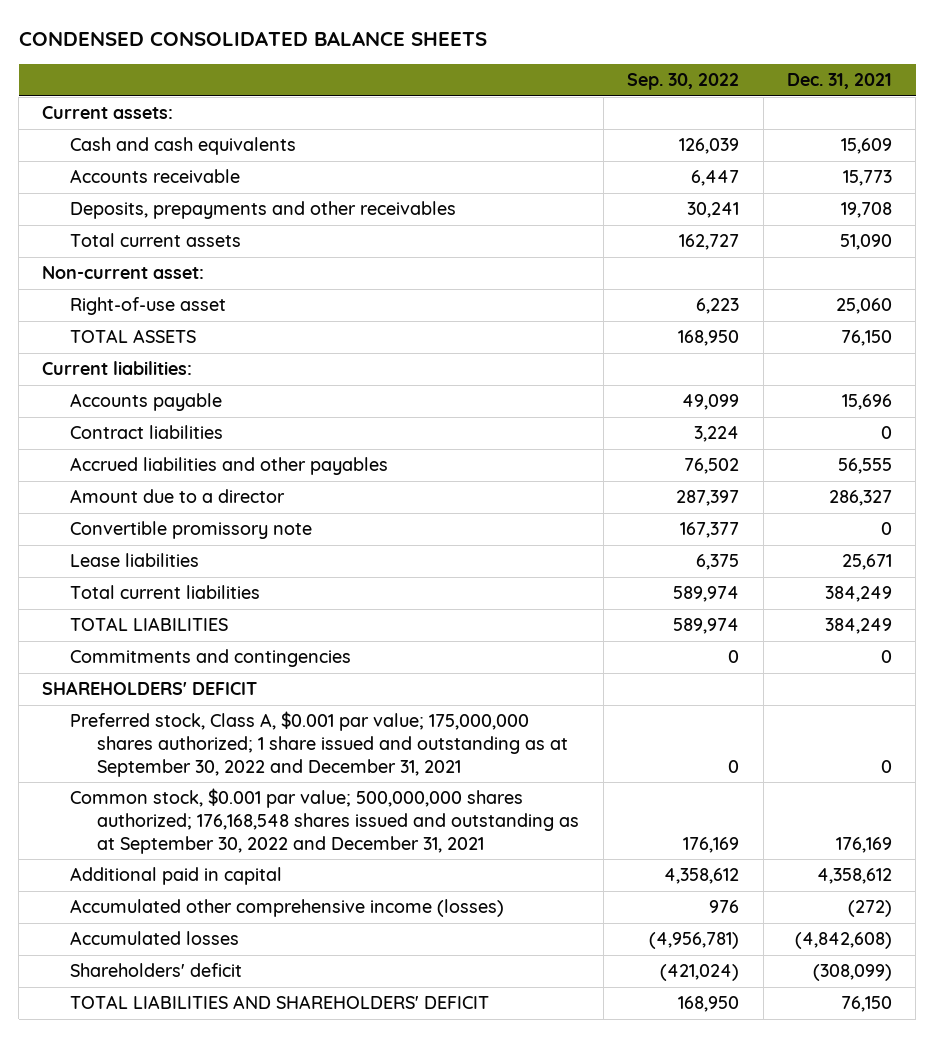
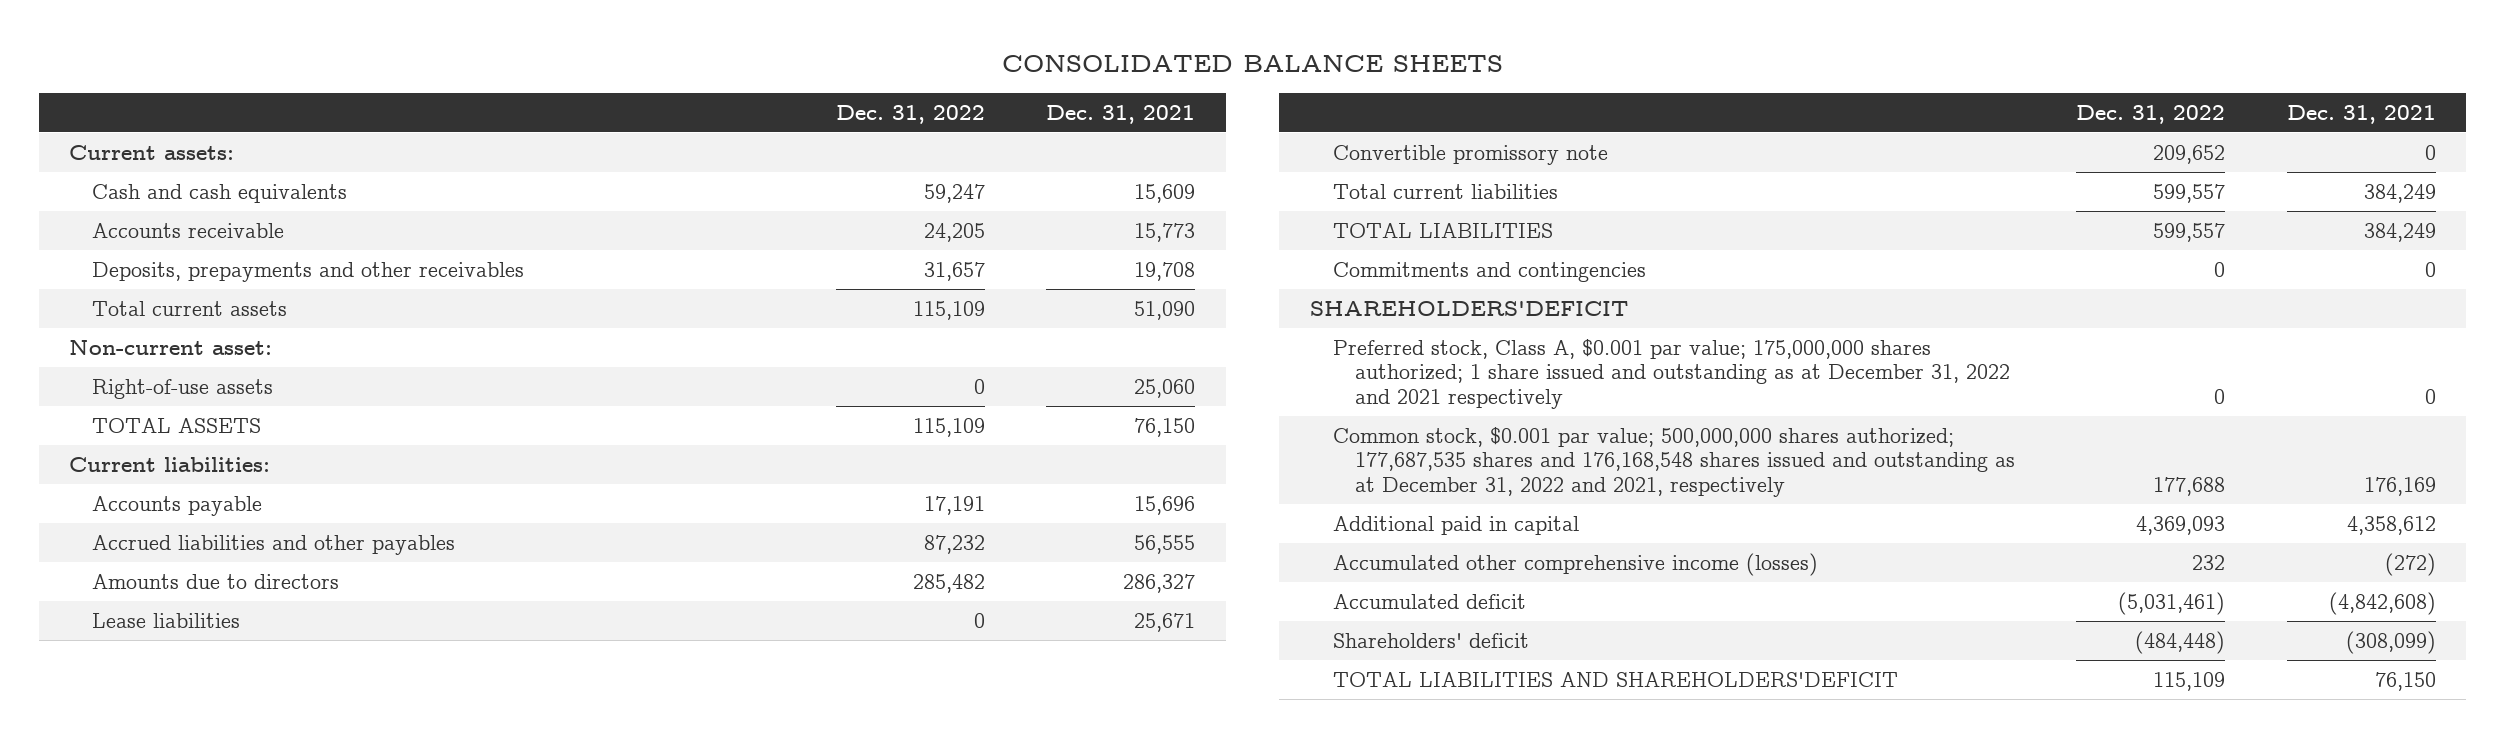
- CONDENSED CONSOLIDATED BALANCE SHEETS
+ CONSOLIDATED BALANCE SHEETS
- | Sep. 30, 2022 | Dec. 31, 2021
+ | Dec. 31, 2022 | Dec. 31, 2021
- Right-of-use asset | 6,223 | 25,060
+ Right-of-use assets | 0 | 25,060
- Contract liabilities | 3,224 | 0
- Amount due to a director | 287,397 | 286,327
+ Amounts due to directors | 285,482 | 286,327
moved down: Convertible promissory note | 209,652 | 0
- SHAREHOLDERS' DEFICIT
- Preferred stock, Class A, $0.001 par value; 175,000,000 shares authorized; 1 share issued and outstanding as at September 30, 2022 and December 31, 2021 | 0 | 0
- Common stock, $0.001 par value; 500,000,000 shares authorized; 176,168,548 shares issued and outstanding as at September 30, 2022 and December 31, 2021 | 176,169 | 176,169
+ SHAREHOLDERS'DEFICIT
+ Preferred stock, Class A, $0.001 par value; 175,000,000 shares authorized; 1 share issued and outstanding as at December 31, 2022 and 2021 respectively | 0 | 0
+ Common stock, $0.001 par value; 500,000,000 shares authorized; 177,687,535 shares and 176,168,548 shares issued and outstanding as at December 31, 2022 and 2021, respectively | 177,688 | 176,169
- Accumulated losses | (4,956,781) | (4,842,608)
+ Accumulated deficit | (5,031,461) | (4,842,608)
- TOTAL LIABILITIES AND SHAREHOLDERS' DEFICIT | 168,950 | 76,150
+ TOTAL LIABILITIES AND SHAREHOLDERS'DEFICIT | 115,109 | 76,150

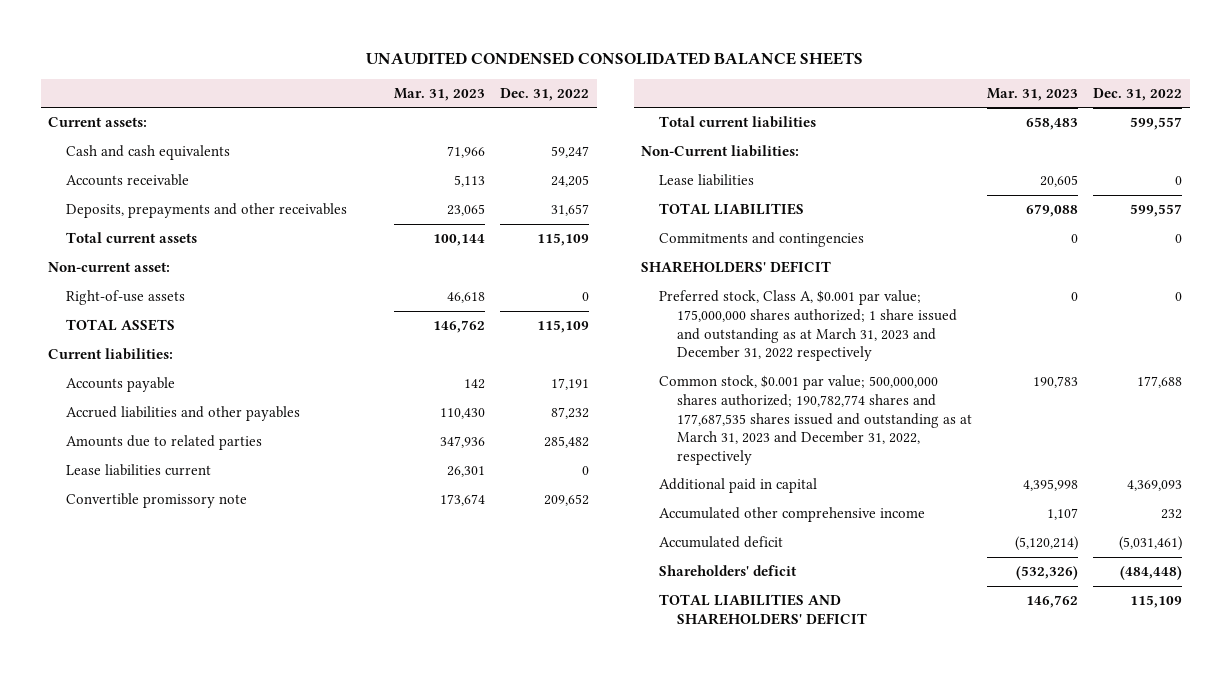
- CONSOLIDATED BALANCE SHEETS
+ UNAUDITED CONDENSED CONSOLIDATED BALANCE SHEETS
- | Dec. 31, 2022 | Dec. 31, 2021
+ | Mar. 31, 2023 | Dec. 31, 2022
- Amounts due to directors | 285,482 | 286,327
+ Amounts due to related parties | 347,936 | 285,482
+ Lease liabilities current | 26,301 | 0
+ Non-Current liabilities:
moved down: Lease liabilities | 20,605 | 0
- SHAREHOLDERS'DEFICIT
- Preferred stock, Class A, $0.001 par value; 175,000,000 shares authorized; 1 share issued and outstanding as at December 31, 2022 and 2021 respectively | 0 | 0
- Common stock, $0.001 par value; 500,000,000 shares authorized; 177,687,535 shares and 176,168,548 shares issued and outstanding as at December 31, 2022 and 2021, respectively | 177,688 | 176,169
+ SHAREHOLDERS' DEFICIT
+ Preferred stock, Class A, $0.001 par value; 175,000,000 shares authorized; 1 share issued and outstanding as at March 31, 2023 and December 31, 2022 respectively | 0 | 0
+ Common stock, $0.001 par value; 500,000,000 shares authorized; 190,782,774 shares and 177,687,535 shares issued and outstanding as at March 31, 2023 and December 31, 2022, respectively | 190,783 | 177,688
- Accumulated other comprehensive income (losses) | 232 | (272)
+ Accumulated other comprehensive income | 1,107 | 232
- TOTAL LIABILITIES AND SHAREHOLDERS'DEFICIT | 115,109 | 76,150
+ TOTAL LIABILITIES AND SHAREHOLDERS' DEFICIT | 146,762 | 115,109

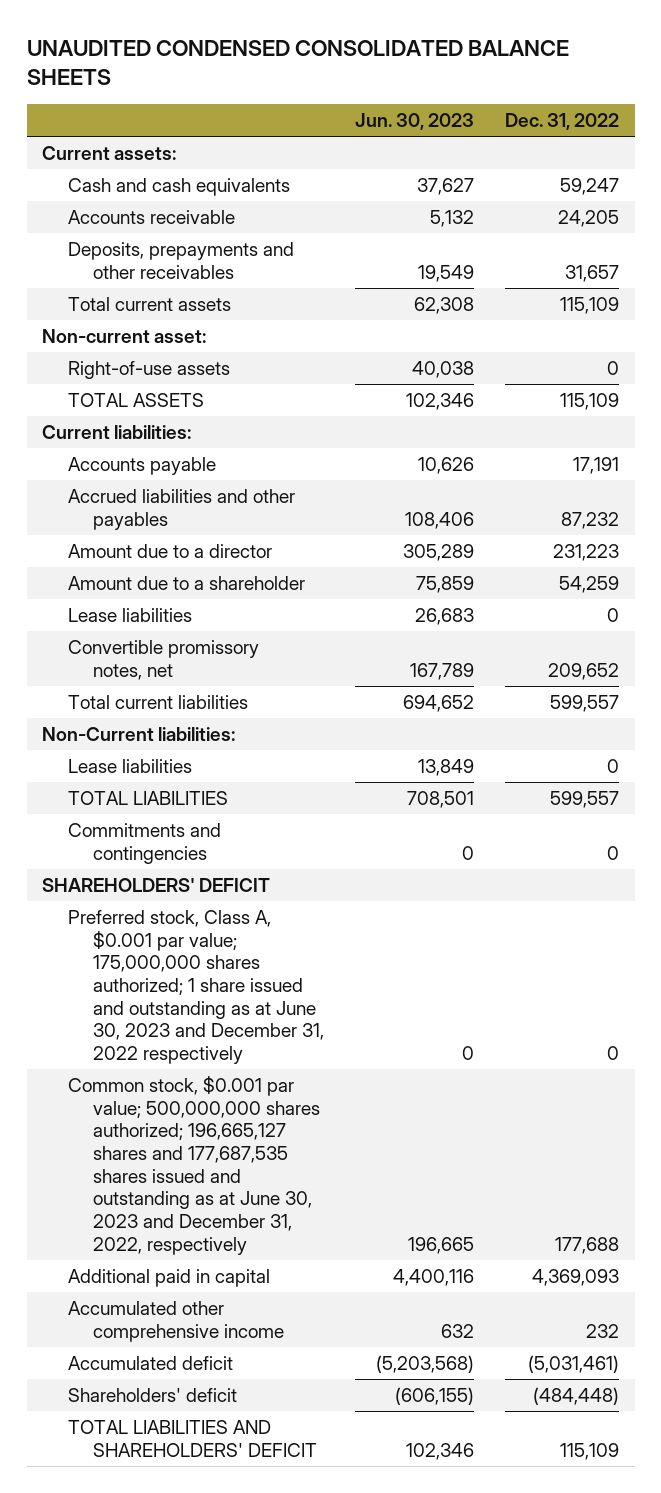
- | Mar. 31, 2023 | Dec. 31, 2022
+ | Jun. 30, 2023 | Dec. 31, 2022
- Amounts due to related parties | 347,936 | 285,482
- Lease liabilities current | 26,301 | 0
- Convertible promissory note | 173,674 | 209,652
+ Amount due to a director | 305,289 | 231,223
+ Amount due to a shareholder | 75,859 | 54,259
+ Lease liabilities | 26,683 | 0
+ Convertible promissory notes, net | 167,789 | 209,652
- Preferred stock, Class A, $0.001 par value; 175,000,000 shares authorized; 1 share issued and outstanding as at March 31, 2023 and December 31, 2022 respectively | 0 | 0
- Common stock, $0.001 par value; 500,000,000 shares authorized; 190,782,774 shares and 177,687,535 shares issued and outstanding as at March 31, 2023 and December 31, 2022, respectively | 190,783 | 177,688
+ Preferred stock, Class A, $0.001 par value; 175,000,000 shares authorized; 1 share issued and outstanding as at June 30, 2023 and December 31, 2022 respectively | 0 | 0
+ Common stock, $0.001 par value; 500,000,000 shares authorized; 196,665,127 shares and 177,687,535 shares issued and outstanding as at June 30, 2023 and December 31, 2022, respectively | 196,665 | 177,688

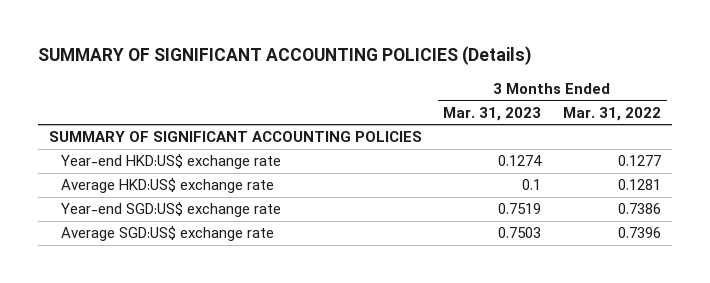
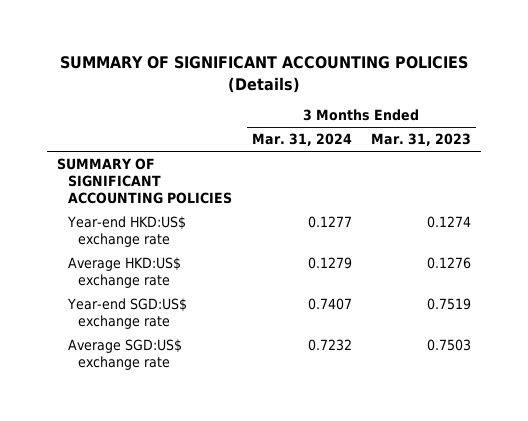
- | 3 Months Ended Mar. 31, 2023 | 3 Months Ended Mar. 31, 2022
+ | 3 Months Ended Mar. 31, 2024 | 3 Months Ended Mar. 31, 2023
- Average HKD:US$ exchange rate | 0.1 | 0.1281
+ Average HKD:US$ exchange rate | 0.1279 | 0.1276

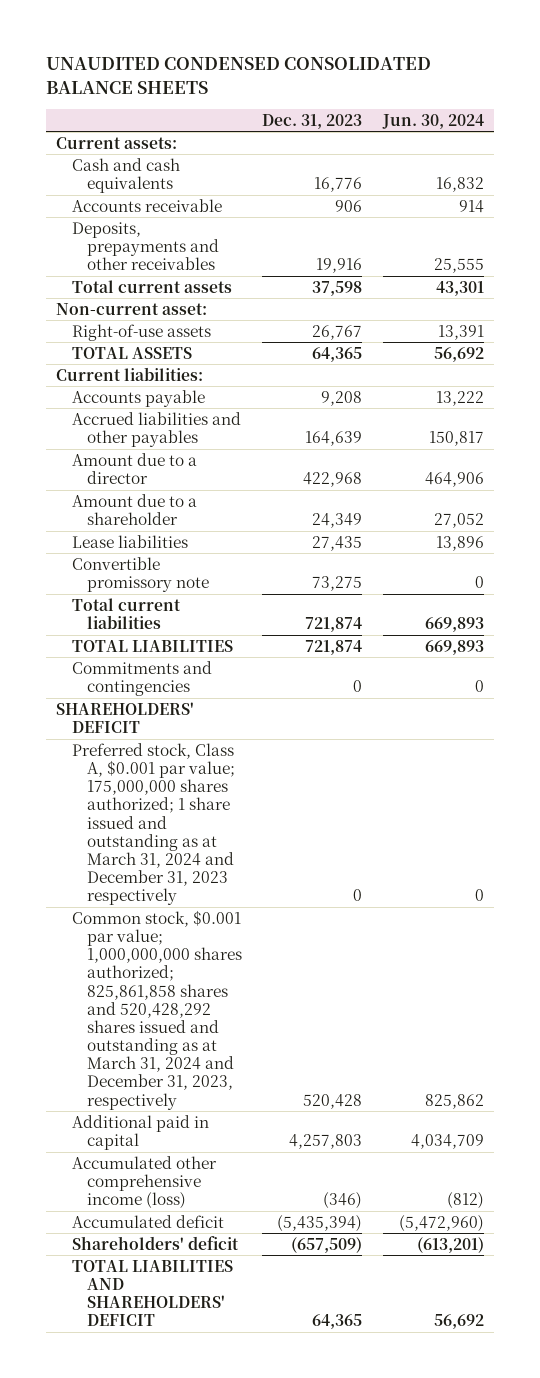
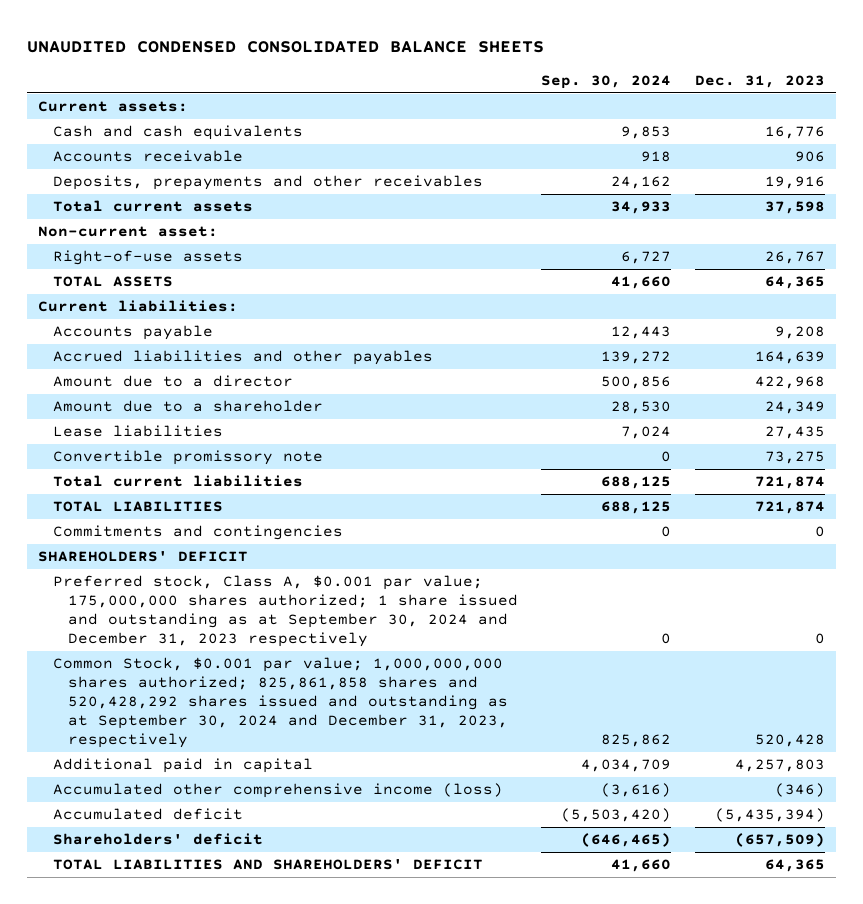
- | Dec. 31, 2023 | Jun. 30, 2024
+ | Sep. 30, 2024 | Dec. 31, 2023
- Preferred stock, Class A, $0.001 par value; 175,000,000 shares authorized; 1 share issued and outstanding as at March 31, 2024 and December 31, 2023 respectively | 0 | 0
- Common stock, $0.001 par value; 1,000,000,000 shares authorized; 825,861,858 shares and 520,428,292 shares issued and outstanding as at March 31, 2024 and December 31, 2023, respectively | 520,428 | 825,862
+ Preferred stock, Class A, $0.001 par value; 175,000,000 shares authorized; 1 share issued and outstanding as at September 30, 2024 and December 31, 2023 respectively | 0 | 0
+ Common Stock, $0.001 par value; 1,000,000,000 shares authorized; 825,861,858 shares and 520,428,292 shares issued and outstanding as at September 30, 2024 and December 31, 2023, respectively | 825,862 | 520,428

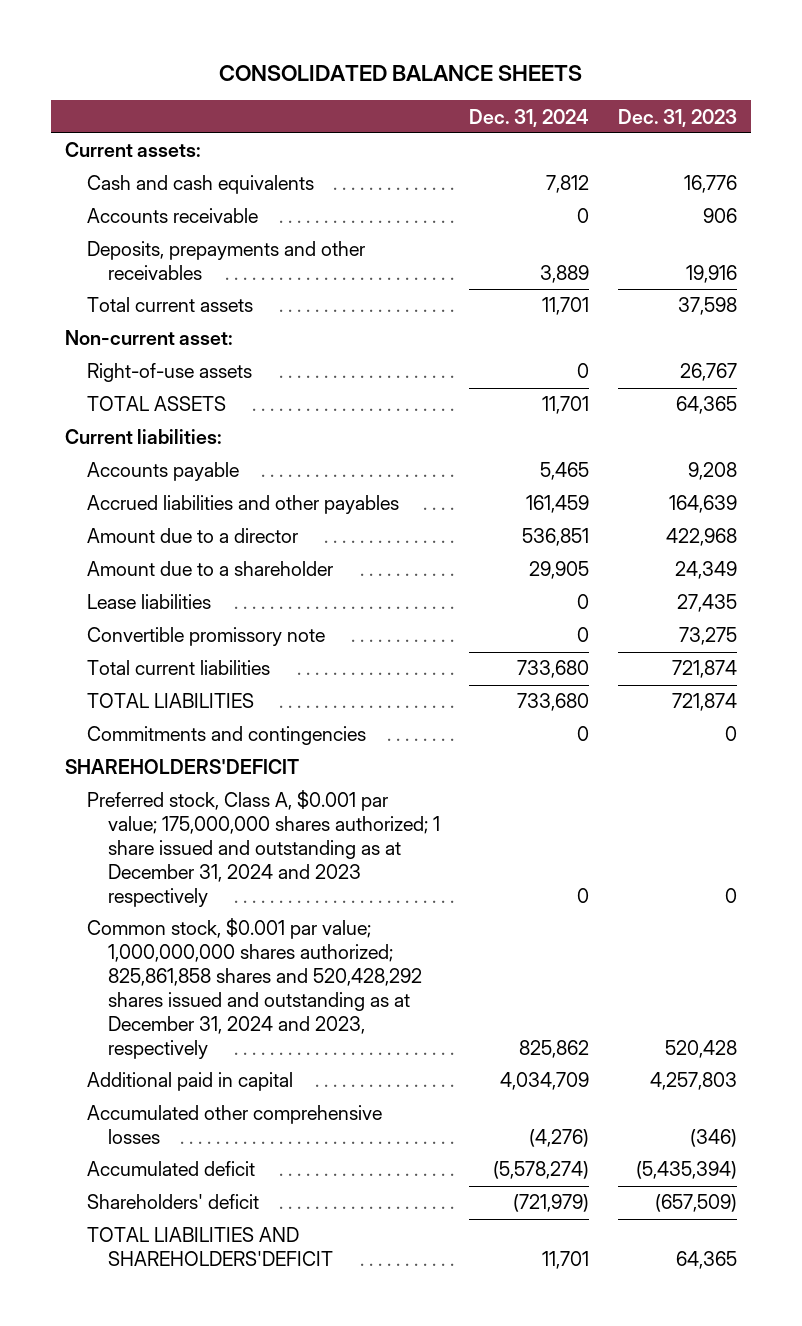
- UNAUDITED CONDENSED CONSOLIDATED BALANCE SHEETS
+ CONSOLIDATED BALANCE SHEETS
- | Sep. 30, 2024 | Dec. 31, 2023
+ | Dec. 31, 2024 | Dec. 31, 2023
- SHAREHOLDERS' DEFICIT
- Preferred stock, Class A, $0.001 par value; 175,000,000 shares authorized; 1 share issued and outstanding as at September 30, 2024 and December 31, 2023 respectively | 0 | 0
- Common Stock, $0.001 par value; 1,000,000,000 shares authorized; 825,861,858 shares and 520,428,292 shares issued and outstanding as at September 30, 2024 and December 31, 2023, respectively | 825,862 | 520,428
+ SHAREHOLDERS'DEFICIT
+ Preferred stock, Class A, $0.001 par value; 175,000,000 shares authorized; 1 share issued and outstanding as at December 31, 2024 and 2023 respectively | 0 | 0
+ Common stock, $0.001 par value; 1,000,000,000 shares authorized; 825,861,858 shares and 520,428,292 shares issued and outstanding as at December 31, 2024 and 2023, respectively | 825,862 | 520,428
- Accumulated other comprehensive income (loss) | (3,616) | (346)
+ Accumulated other comprehensive losses | (4,276) | (346)
- TOTAL LIABILITIES AND SHAREHOLDERS' DEFICIT | 41,660 | 64,365
+ TOTAL LIABILITIES AND SHAREHOLDERS'DEFICIT | 11,701 | 64,365

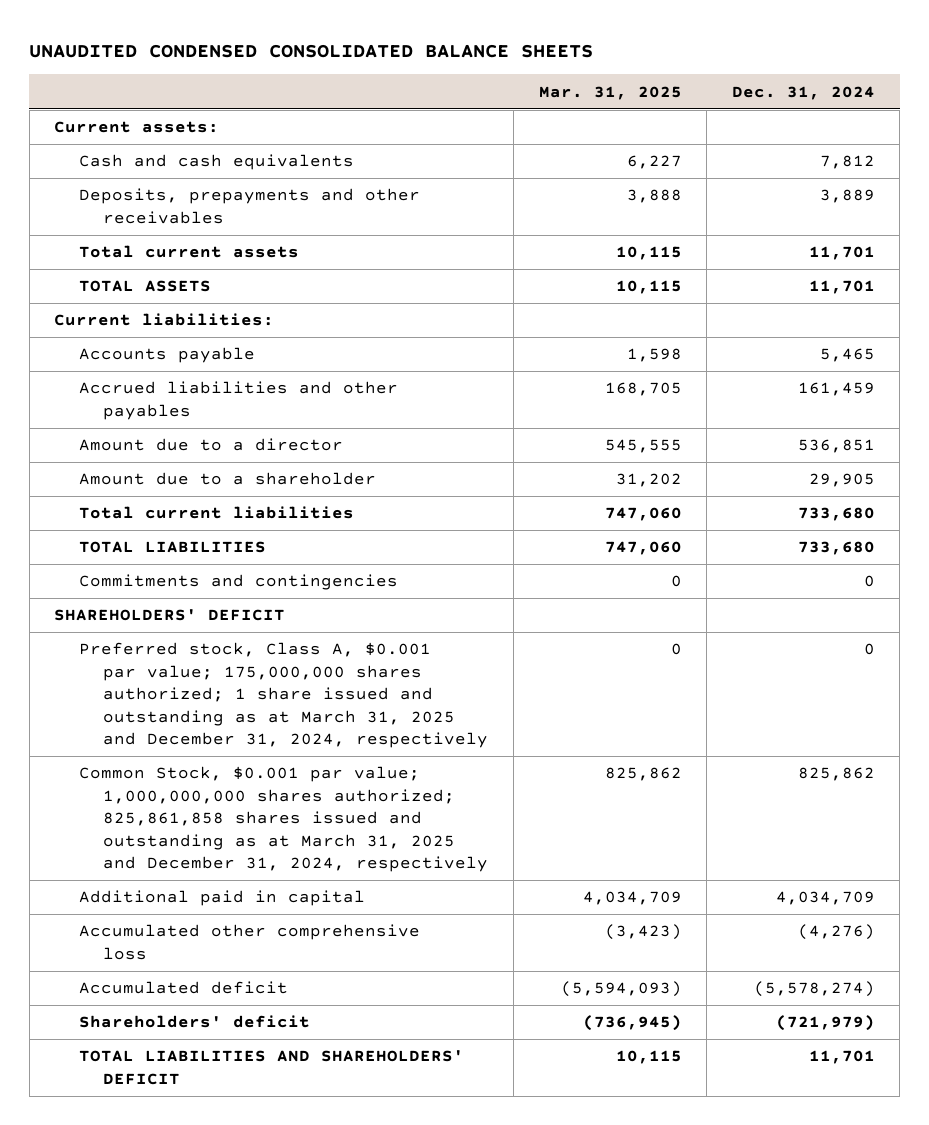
- CONSOLIDATED BALANCE SHEETS
+ UNAUDITED CONDENSED CONSOLIDATED BALANCE SHEETS
- | Dec. 31, 2024 | Dec. 31, 2023
+ | Mar. 31, 2025 | Dec. 31, 2024
- Accounts receivable | 0 | 906
- Non-current asset:
- Right-of-use assets | 0 | 26,767
- Lease liabilities | 0 | 27,435
- Convertible promissory note | 0 | 73,275
- SHAREHOLDERS'DEFICIT
- Preferred stock, Class A, $0.001 par value; 175,000,000 shares authorized; 1 share issued and outstanding as at December 31, 2024 and 2023 respectively | 0 | 0
- Common stock, $0.001 par value; 1,000,000,000 shares authorized; 825,861,858 shares and 520,428,292 shares issued and outstanding as at December 31, 2024 and 2023, respectively | 825,862 | 520,428
+ SHAREHOLDERS' DEFICIT
+ Preferred stock, Class A, $0.001 par value; 175,000,000 shares authorized; 1 share issued and outstanding as at March 31, 2025 and December 31, 2024, respectively | 0 | 0
+ Common Stock, $0.001 par value; 1,000,000,000 shares authorized; 825,861,858 shares issued and outstanding as at March 31, 2025 and December 31, 2024, respectively | 825,862 | 825,862
- Accumulated other comprehensive losses | (4,276) | (346)
+ Accumulated other comprehensive loss | (3,423) | (4,276)
- TOTAL LIABILITIES AND SHAREHOLDERS'DEFICIT | 11,701 | 64,365
+ TOTAL LIABILITIES AND SHAREHOLDERS' DEFICIT | 10,115 | 11,701

